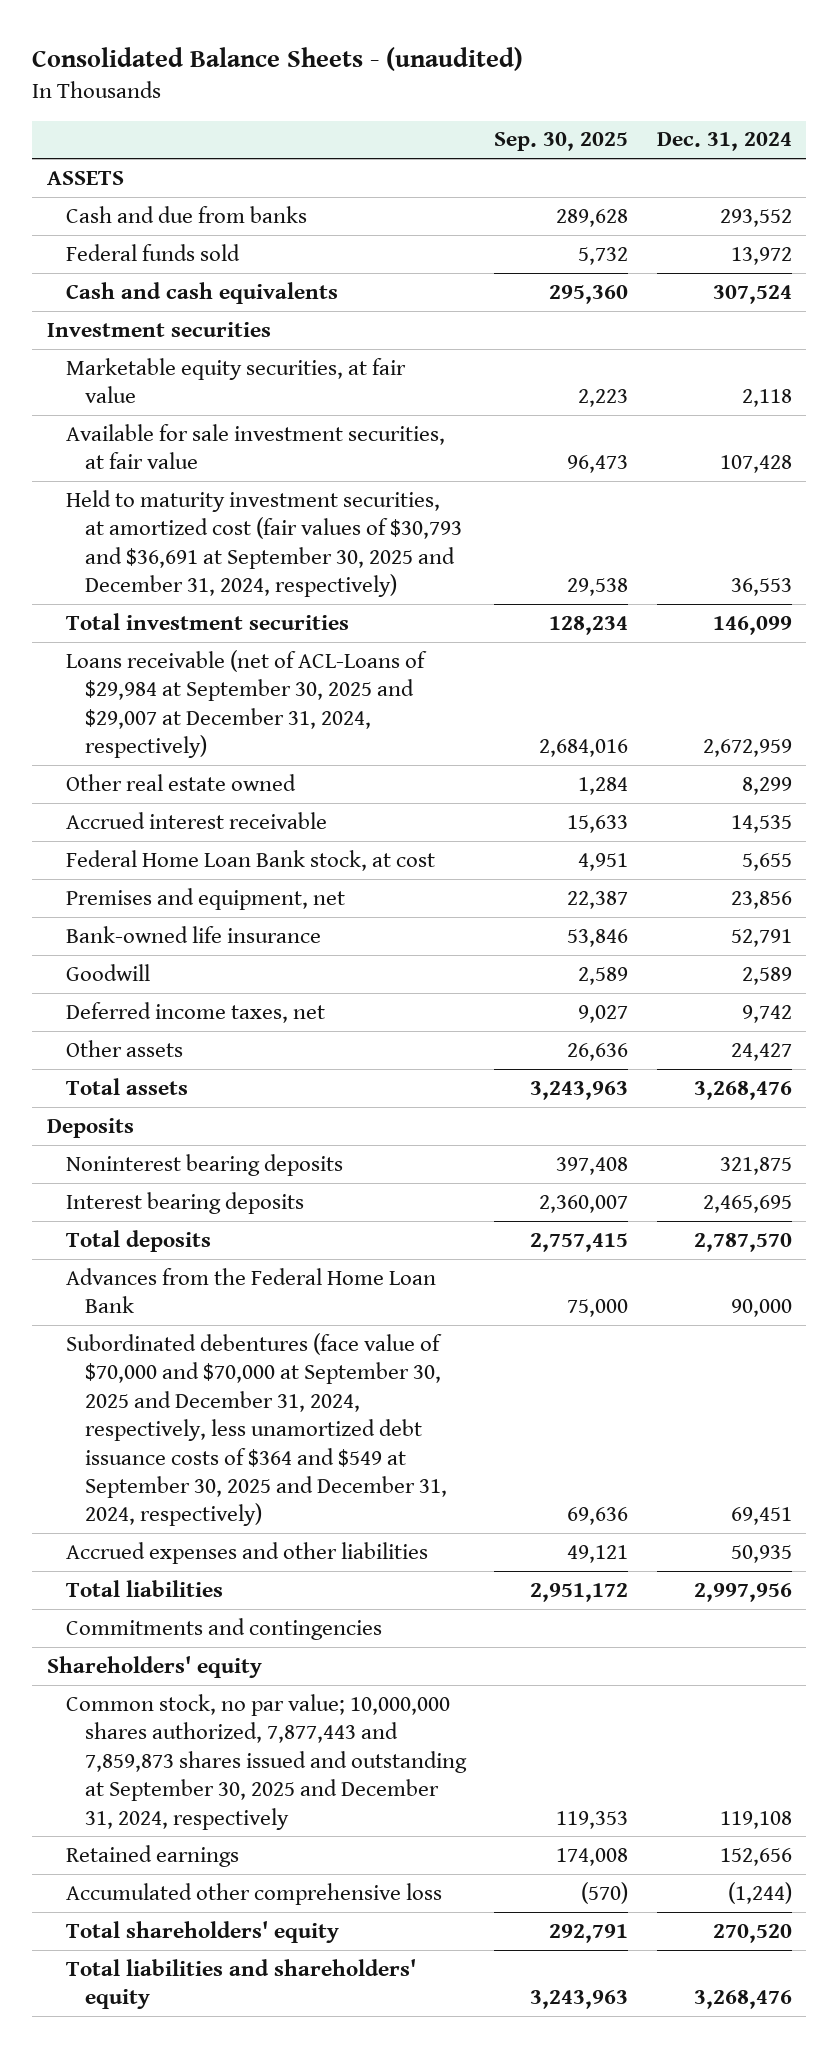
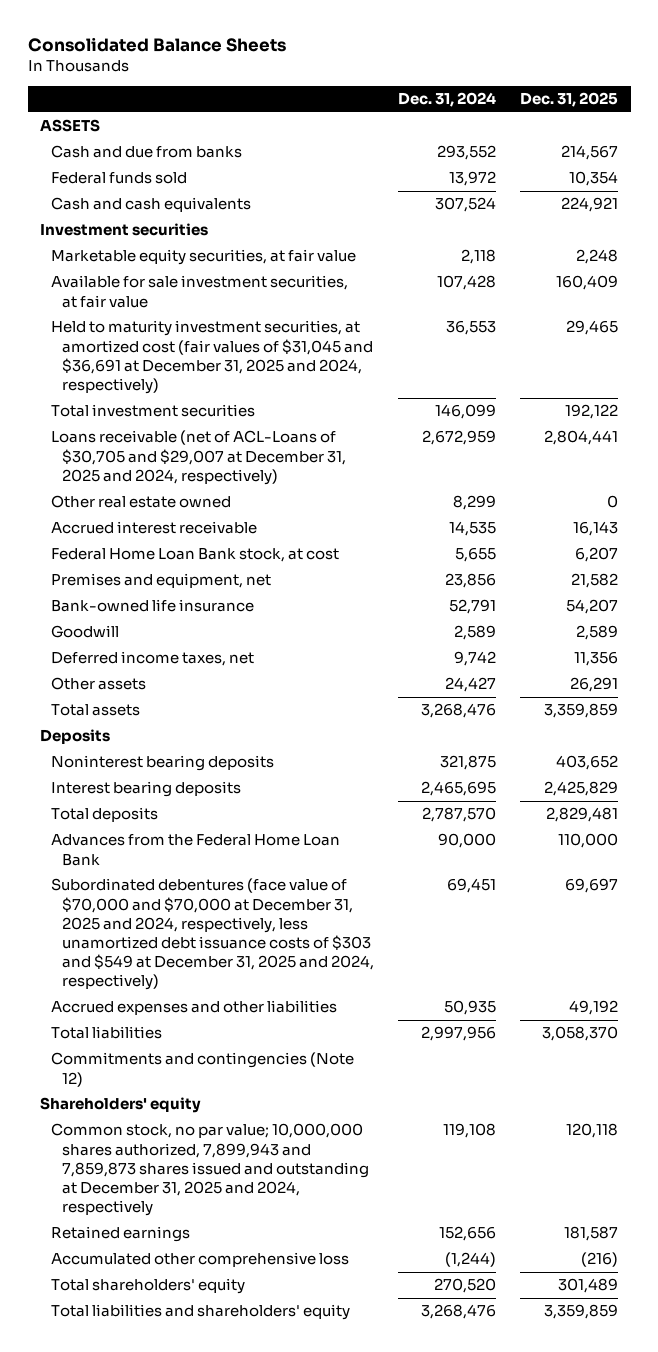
- Consolidated Balance Sheets - (unaudited)
+ Consolidated Balance Sheets
- | Sep. 30, 2025 | Dec. 31, 2024
+ | Dec. 31, 2024 | Dec. 31, 2025
- Held to maturity investment securities, at amortized cost (fair values of $30,793 and $36,691 at September 30, 2025 and December 31, 2024, respectively) | 29,538 | 36,553
+ Held to maturity investment securities, at amortized cost (fair values of $31,045 and $36,691 at December 31, 2025 and 2024, respectively) | 36,553 | 29,465
- Loans receivable (net of ACL-Loans of $29,984 at September 30, 2025 and $29,007 at December 31, 2024, respectively) | 2,684,016 | 2,672,959
+ Loans receivable (net of ACL-Loans of $30,705 and $29,007 at December 31, 2025 and 2024, respectively) | 2,672,959 | 2,804,441
- Subordinated debentures (face value of $70,000 and $70,000 at September 30, 2025 and December 31, 2024, respectively, less unamortized debt issuance costs of $364 and $549 at September 30, 2025 and December 31, 2024, respectively) | 69,636 | 69,451
+ Subordinated debentures (face value of $70,000 and $70,000 at December 31, 2025 and 2024, respectively, less unamortized debt issuance costs of $303 and $549 at December 31, 2025 and 2024, respectively) | 69,451 | 69,697
- Commitments and contingencies
+ Commitments and contingencies (Note 12)
- Common stock, no par value; 10,000,000 shares authorized, 7,877,443 and 7,859,873 shares issued and outstanding at September 30, 2025 and December 31, 2024, respectively | 119,353 | 119,108
+ Common stock, no par value; 10,000,000 shares authorized, 7,899,943 and 7,859,873 shares issued and outstanding at December 31, 2025 and 2024, respectively | 119,108 | 120,118

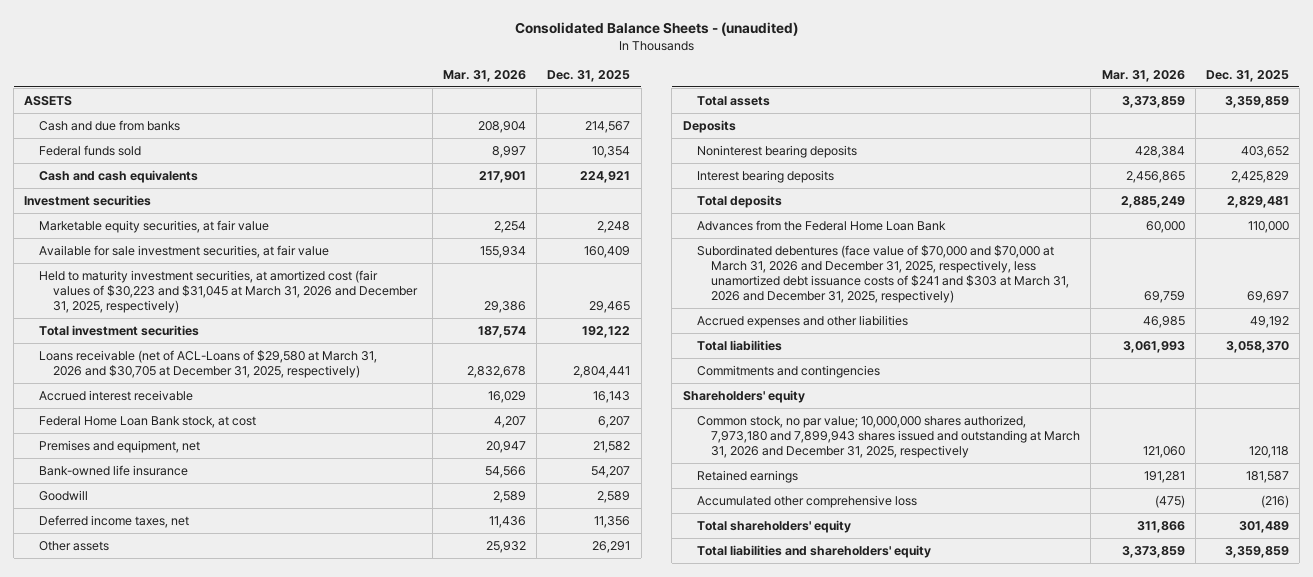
- Consolidated Balance Sheets
+ Consolidated Balance Sheets - (unaudited)
- | Dec. 31, 2024 | Dec. 31, 2025
+ | Mar. 31, 2026 | Dec. 31, 2025
- Held to maturity investment securities, at amortized cost (fair values of $31,045 and $36,691 at December 31, 2025 and 2024, respectively) | 36,553 | 29,465
+ Held to maturity investment securities, at amortized cost (fair values of $30,223 and $31,045 at March 31, 2026 and December 31, 2025, respectively) | 29,386 | 29,465
- Loans receivable (net of ACL-Loans of $30,705 and $29,007 at December 31, 2025 and 2024, respectively) | 2,672,959 | 2,804,441
- Other real estate owned | 8,299 | 0
+ Loans receivable (net of ACL-Loans of $29,580 at March 31, 2026 and $30,705 at December 31, 2025, respectively) | 2,832,678 | 2,804,441
- Subordinated debentures (face value of $70,000 and $70,000 at December 31, 2025 and 2024, respectively, less unamortized debt issuance costs of $303 and $549 at December 31, 2025 and 2024, respectively) | 69,451 | 69,697
+ Subordinated debentures (face value of $70,000 and $70,000 at March 31, 2026 and December 31, 2025, respectively, less unamortized debt issuance costs of $241 and $303 at March 31, 2026 and December 31, 2025, respectively) | 69,759 | 69,697
- Commitments and contingencies (Note 12)
+ Commitments and contingencies
- Common stock, no par value; 10,000,000 shares authorized, 7,899,943 and 7,859,873 shares issued and outstanding at December 31, 2025 and 2024, respectively | 119,108 | 120,118
+ Common stock, no par value; 10,000,000 shares authorized, 7,973,180 and 7,899,943 shares issued and outstanding at March 31, 2026 and December 31, 2025, respectively | 121,060 | 120,118

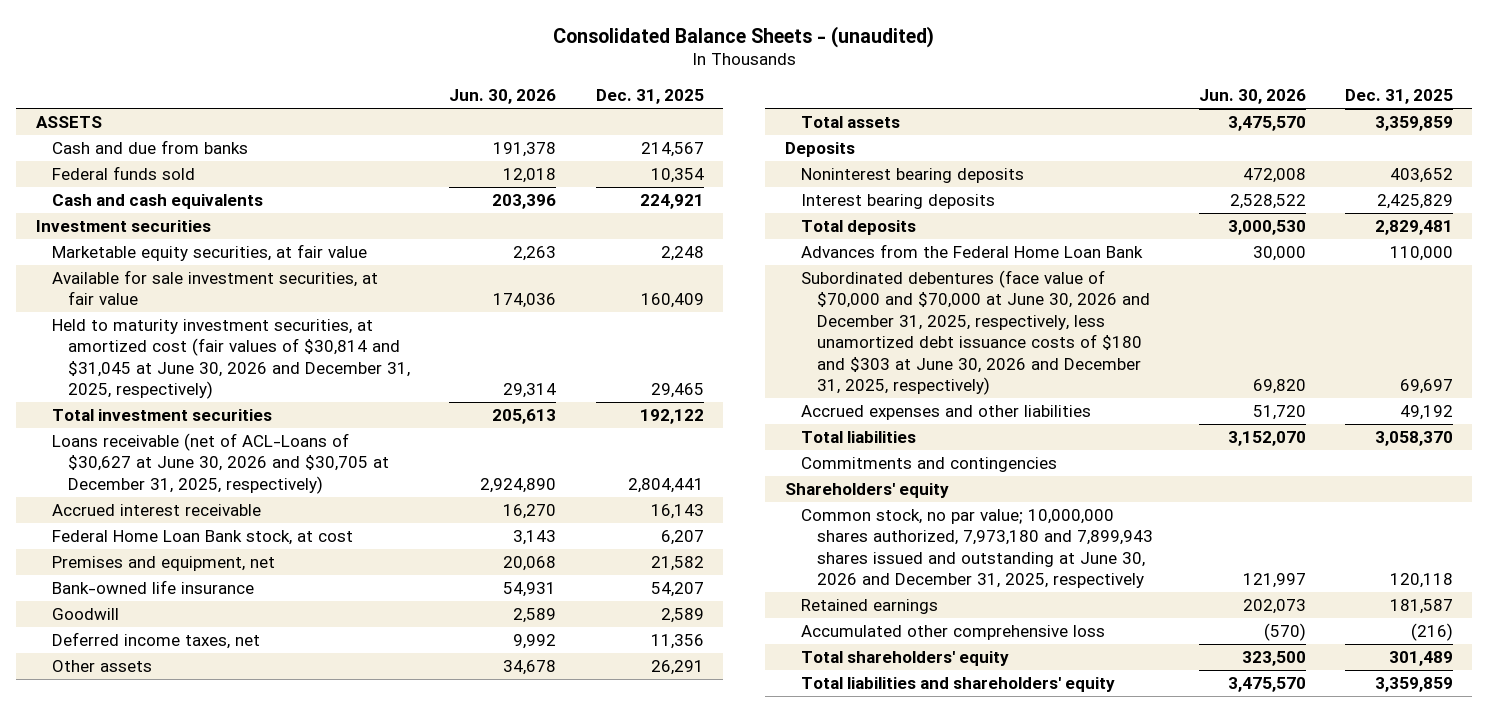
- | Mar. 31, 2026 | Dec. 31, 2025
+ | Jun. 30, 2026 | Dec. 31, 2025
- Held to maturity investment securities, at amortized cost (fair values of $30,223 and $31,045 at March 31, 2026 and December 31, 2025, respectively) | 29,386 | 29,465
+ Held to maturity investment securities, at amortized cost (fair values of $30,814 and $31,045 at June 30, 2026 and December 31, 2025, respectively) | 29,314 | 29,465
- Loans receivable (net of ACL-Loans of $29,580 at March 31, 2026 and $30,705 at December 31, 2025, respectively) | 2,832,678 | 2,804,441
+ Loans receivable (net of ACL-Loans of $30,627 at June 30, 2026 and $30,705 at December 31, 2025, respectively) | 2,924,890 | 2,804,441
- Subordinated debentures (face value of $70,000 and $70,000 at March 31, 2026 and December 31, 2025, respectively, less unamortized debt issuance costs of $241 and $303 at March 31, 2026 and December 31, 2025, respectively) | 69,759 | 69,697
+ Subordinated debentures (face value of $70,000 and $70,000 at June 30, 2026 and December 31, 2025, respectively, less unamortized debt issuance costs of $180 and $303 at June 30, 2026 and December 31, 2025, respectively) | 69,820 | 69,697
- Common stock, no par value; 10,000,000 shares authorized, 7,973,180 and 7,899,943 shares issued and outstanding at March 31, 2026 and December 31, 2025, respectively | 121,060 | 120,118
+ Common stock, no par value; 10,000,000 shares authorized, 7,973,180 and 7,899,943 shares issued and outstanding at June 30, 2026 and December 31, 2025, respectively | 121,997 | 120,118

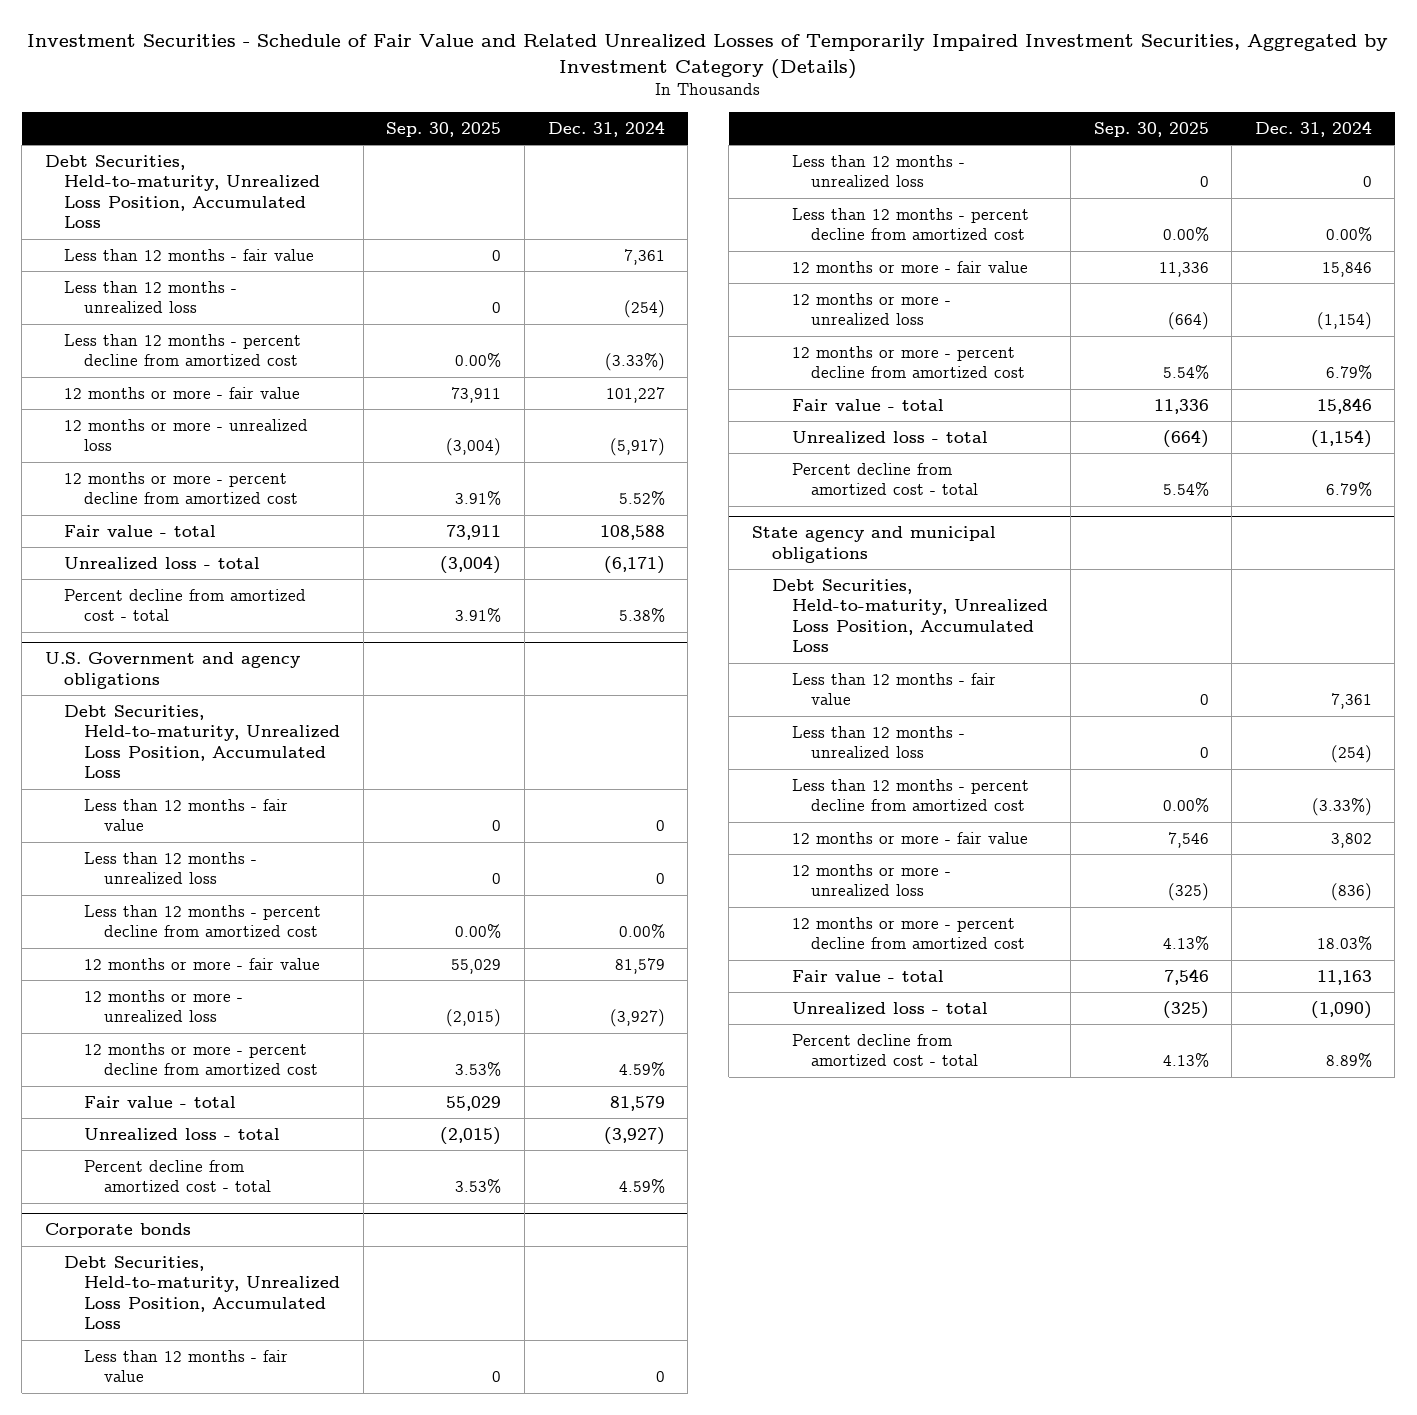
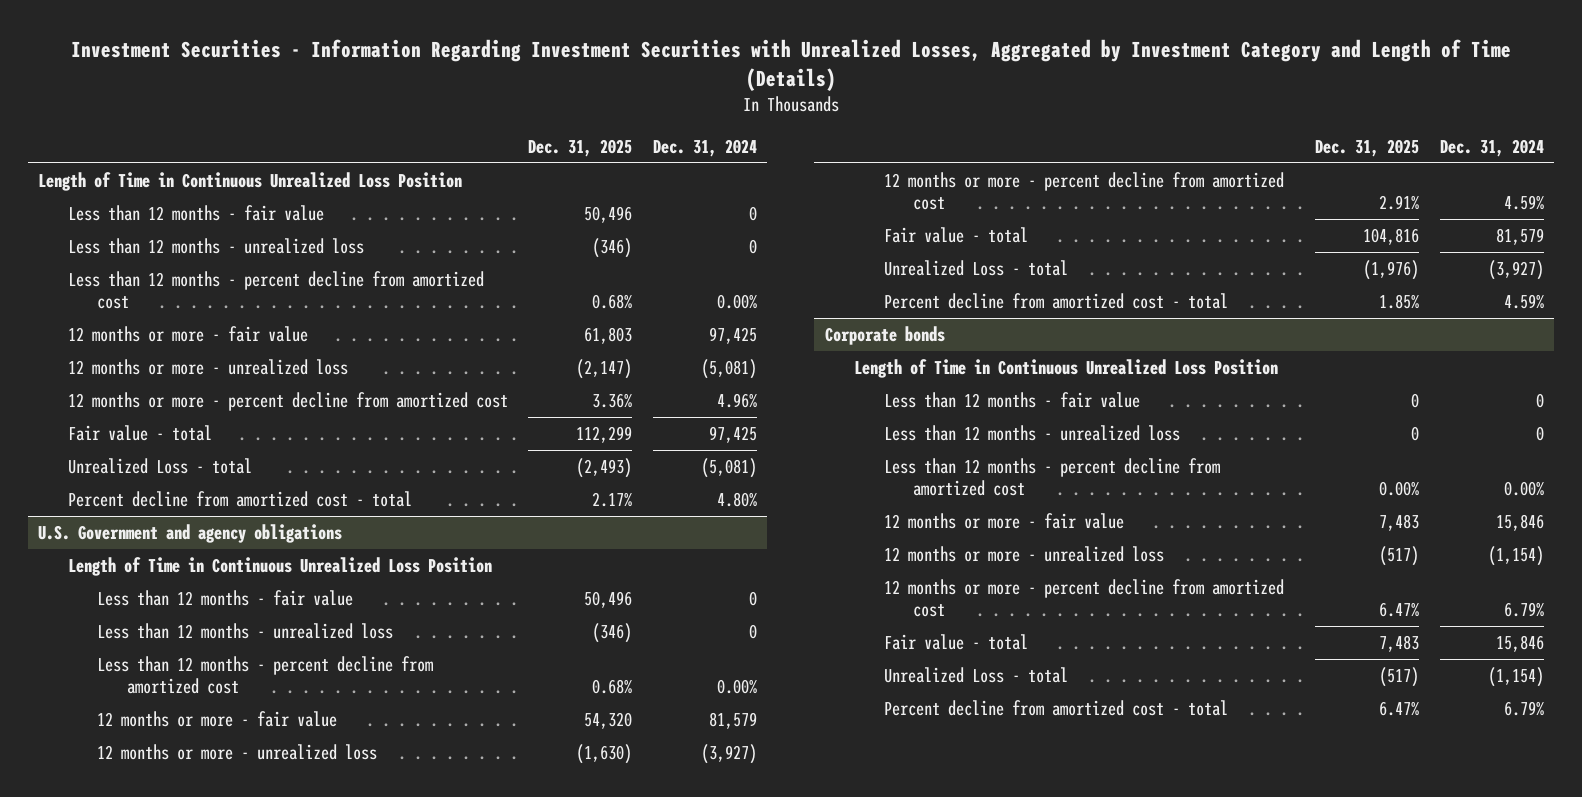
- Investment Securities - Schedule of Fair Value and Related Unrealized Losses of Temporarily Impaired Investment Securities, Aggregated by Investment Category (Details)
+ Investment Securities - Information Regarding Investment Securities with Unrealized Losses, Aggregated by Investment Category and Length of Time (Details)
- | Sep. 30, 2025 | Dec. 31, 2024
+ | Dec. 31, 2025 | Dec. 31, 2024
- Debt Securities, Held-to-maturity, Unrealized Loss Position, Accumulated Loss
- Less than 12 months - fair value | 0 | 7,361
- Less than 12 months - unrealized loss | 0 | (254)
- Less than 12 months - percent decline from amortized cost | 0.00% | (3.33%)
- 12 months or more - fair value | 73,911 | 101,227
- 12 months or more - unrealized loss | (3,004) | (5,917)
- 12 months or more - percent decline from amortized cost | 3.91% | 5.52%
- Fair value - total | 73,911 | 108,588
- Unrealized loss - total | (3,004) | (6,171)
- Percent decline from amortized cost - total | 3.91% | 5.38%
+ Length of Time in Continuous Unrealized Loss Position
+ Less than 12 months - fair value | 50,496 | 0
+ Less than 12 months - unrealized loss | (346) | 0
+ Less than 12 months - percent decline from amortized cost | 0.68% | 0.00%
+ 12 months or more - fair value | 61,803 | 97,425
+ 12 months or more - unrealized loss | (2,147) | (5,081)
+ 12 months or more - percent decline from amortized cost | 3.36% | 4.96%
+ Fair value - total | 112,299 | 97,425
+ Unrealized Loss - total | (2,493) | (5,081)
+ Percent decline from amortized cost - total | 2.17% | 4.80%
@ U.S. Government and agency obligations
- Debt Securities, Held-to-maturity, Unrealized Loss Position, Accumulated Loss
+ Length of Time in Continuous Unrealized Loss Position
- Unrealized loss - total | (2,015) | (3,927)
+ Unrealized Loss - total | (1,976) | (3,927)
@ Corporate bonds
- Debt Securities, Held-to-maturity, Unrealized Loss Position, Accumulated Loss
+ Length of Time in Continuous Unrealized Loss Position
- Unrealized loss - total | (664) | (1,154)
+ Unrealized Loss - total | (517) | (1,154)
- State agency and municipal obligations
- Debt Securities, Held-to-maturity, Unrealized Loss Position, Accumulated Loss
- Less than 12 months - fair value | 0 | 7,361
- Less than 12 months - unrealized loss | 0 | (254)
- Less than 12 months - percent decline from amortized cost | 0.00% | (3.33%)
- 12 months or more - fair value | 7,546 | 3,802
- 12 months or more - unrealized loss | (325) | (836)
- 12 months or more - percent decline from amortized cost | 4.13% | 18.03%
- Fair value - total | 7,546 | 11,163
- Unrealized loss - total | (325) | (1,090)
- Percent decline from amortized cost - total | 4.13% | 8.89%

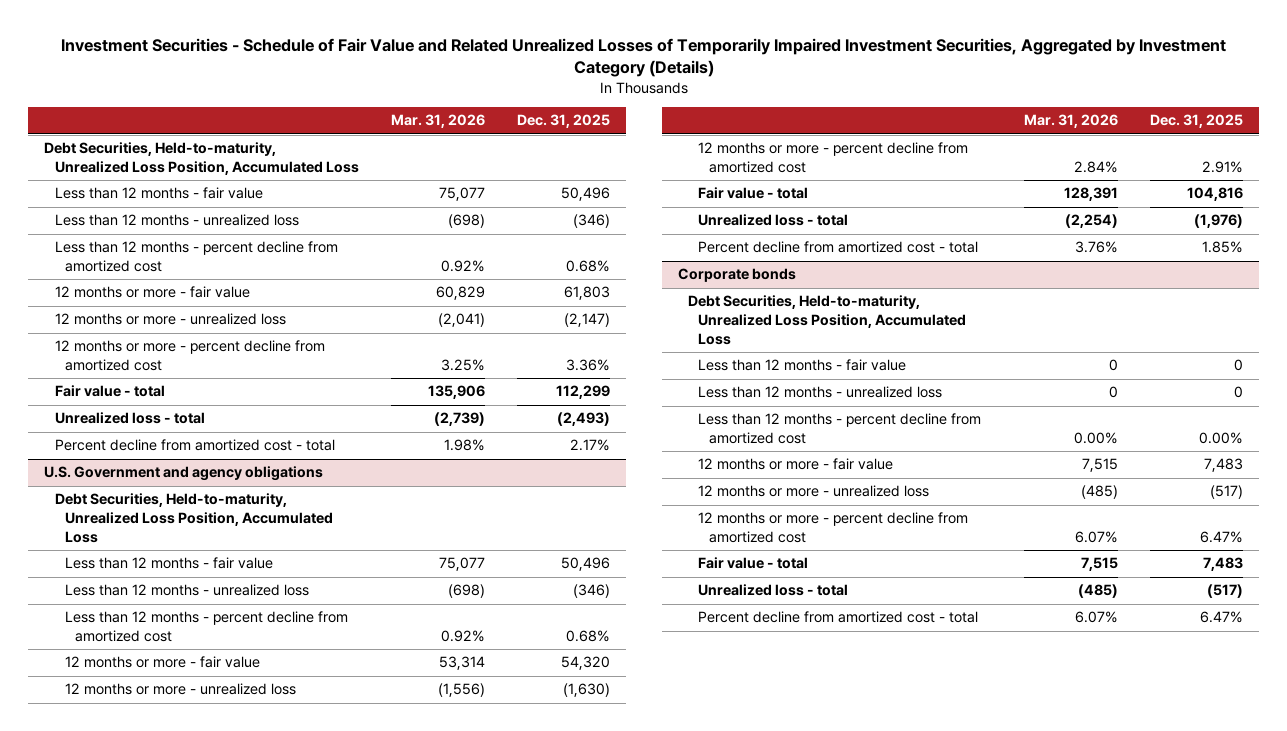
- Investment Securities - Information Regarding Investment Securities with Unrealized Losses, Aggregated by Investment Category and Length of Time (Details)
+ Investment Securities - Schedule of Fair Value and Related Unrealized Losses of Temporarily Impaired Investment Securities, Aggregated by Investment Category (Details)
- | Dec. 31, 2025 | Dec. 31, 2024
+ | Mar. 31, 2026 | Dec. 31, 2025
- Length of Time in Continuous Unrealized Loss Position
+ Debt Securities, Held-to-maturity, Unrealized Loss Position, Accumulated Loss
- Unrealized Loss - total | (2,493) | (5,081)
+ Unrealized loss - total | (2,739) | (2,493)
@ U.S. Government and agency obligations
- Length of Time in Continuous Unrealized Loss Position
+ Debt Securities, Held-to-maturity, Unrealized Loss Position, Accumulated Loss
- Unrealized Loss - total | (1,976) | (3,927)
+ Unrealized loss - total | (2,254) | (1,976)
@ Corporate bonds
- Length of Time in Continuous Unrealized Loss Position
+ Debt Securities, Held-to-maturity, Unrealized Loss Position, Accumulated Loss
- Unrealized Loss - total | (517) | (1,154)
+ Unrealized loss - total | (485) | (517)

